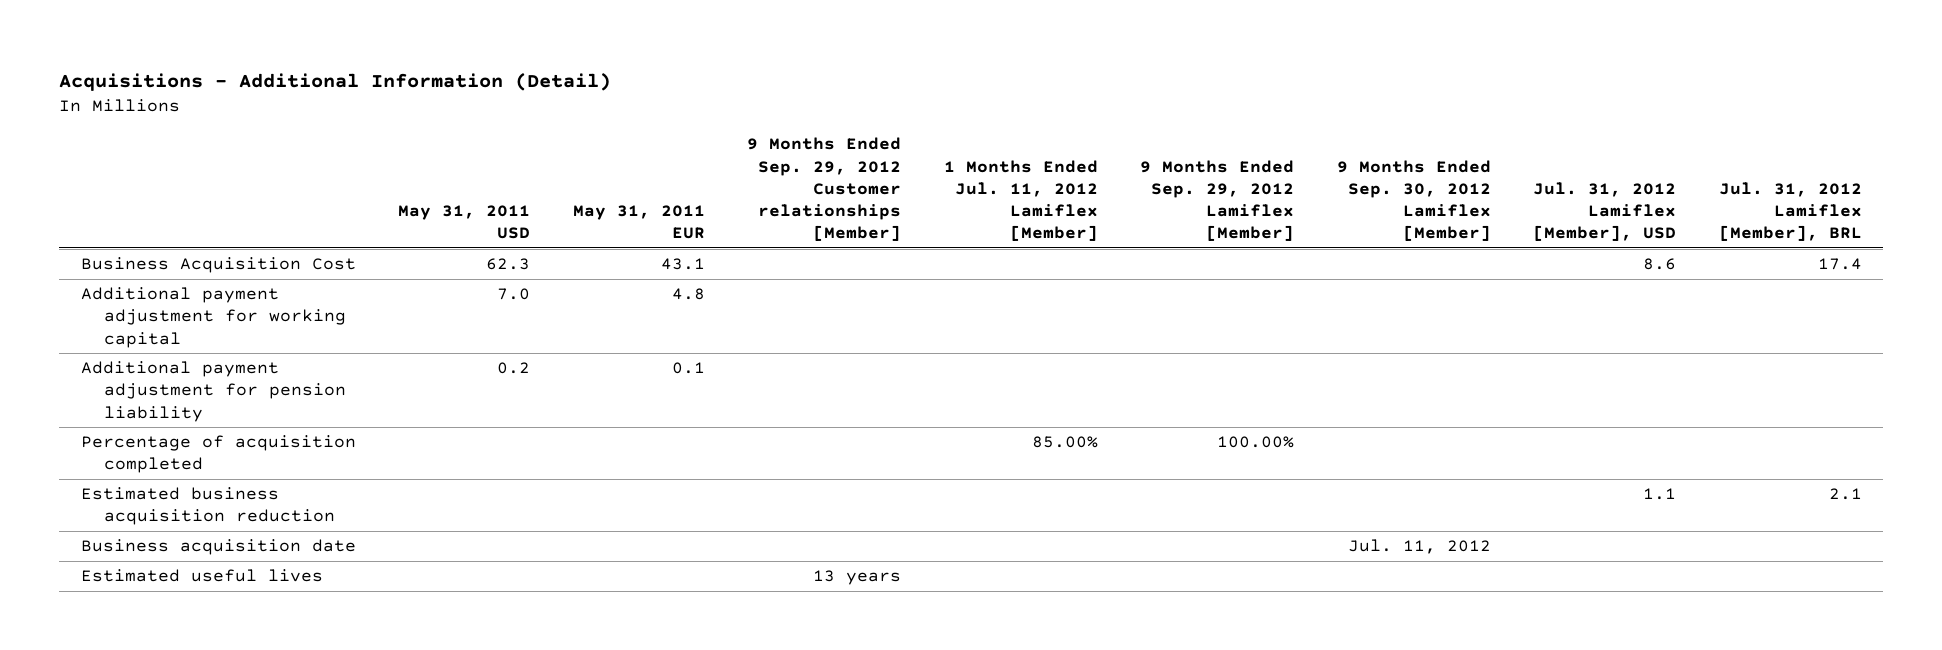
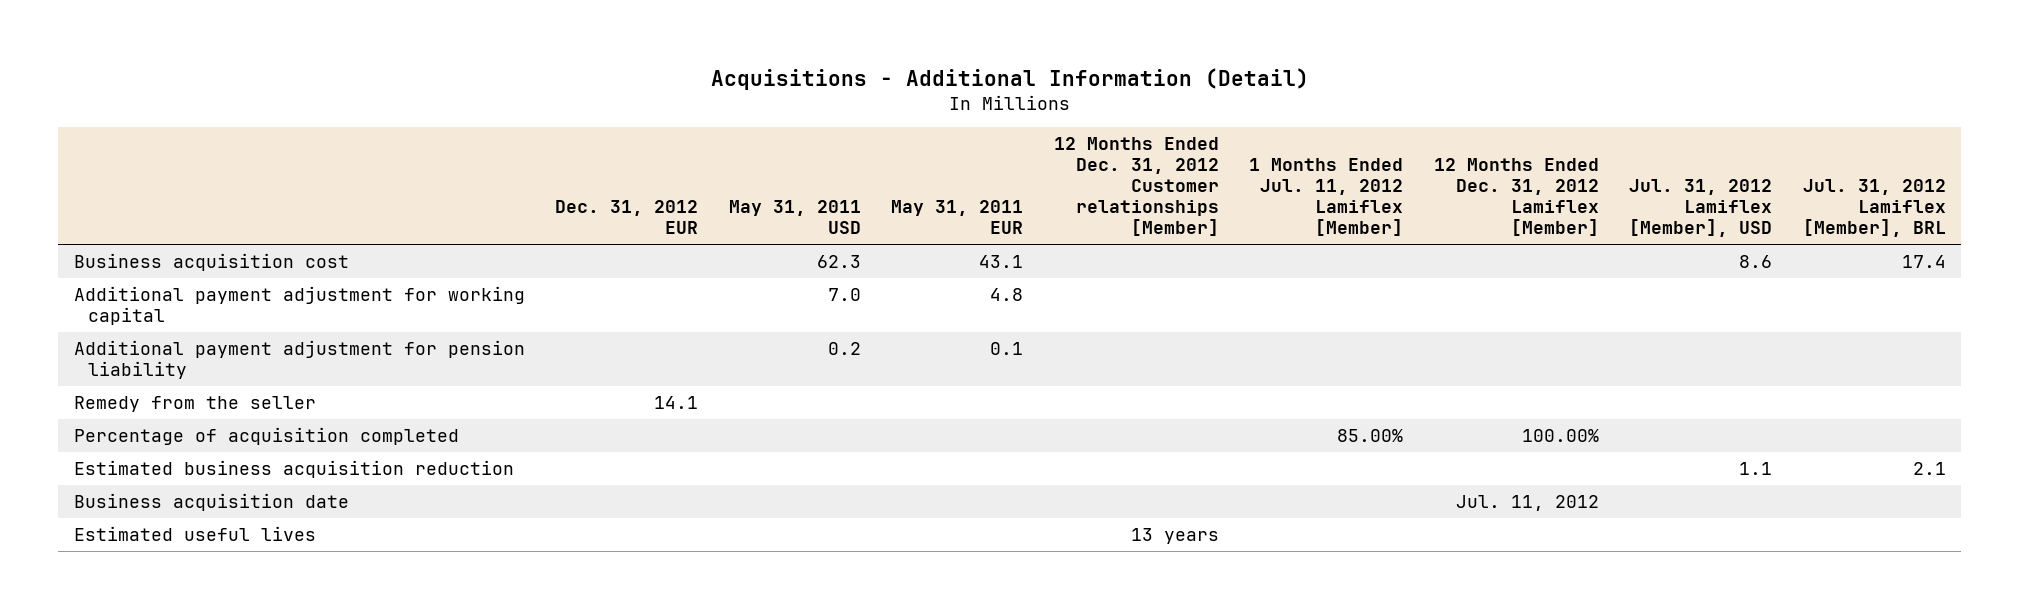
- | May 31, 2011 USD | May 31, 2011 EUR | 9 Months Ended Sep. 29, 2012 Customer relationships [Member] | 1 Months Ended Jul. 11, 2012 Lamiflex [Member] | 9 Months Ended Sep. 29, 2012 Lamiflex [Member] | 9 Months Ended Sep. 30, 2012 Lamiflex [Member] | Jul. 31, 2012 Lamiflex [Member], USD | Jul. 31, 2012 Lamiflex [Member], BRL
+ | Dec. 31, 2012 EUR | May 31, 2011 USD | May 31, 2011 EUR | 12 Months Ended Dec. 31, 2012 Customer relationships [Member] | 1 Months Ended Jul. 11, 2012 Lamiflex [Member] | 12 Months Ended Dec. 31, 2012 Lamiflex [Member] | Jul. 31, 2012 Lamiflex [Member], USD | Jul. 31, 2012 Lamiflex [Member], BRL
- Business Acquisition Cost | 62.3 | 43.1 | | | | | 8.6 | 17.4
+ Business acquisition cost | | 62.3 | 43.1 | | | | 8.6 | 17.4
+ Remedy from the seller | 14.1 | | | | | | |

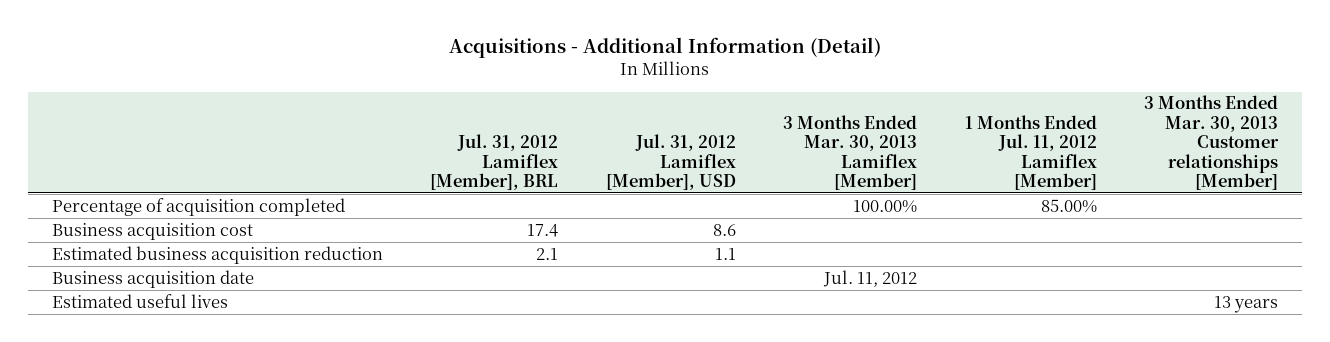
- | Dec. 31, 2012 EUR | May 31, 2011 USD | May 31, 2011 EUR | 12 Months Ended Dec. 31, 2012 Customer relationships [Member] | 1 Months Ended Jul. 11, 2012 Lamiflex [Member] | 12 Months Ended Dec. 31, 2012 Lamiflex [Member] | Jul. 31, 2012 Lamiflex [Member], USD | Jul. 31, 2012 Lamiflex [Member], BRL
+ | Jul. 31, 2012 Lamiflex [Member], BRL | Jul. 31, 2012 Lamiflex [Member], USD | 3 Months Ended Mar. 30, 2013 Lamiflex [Member] | 1 Months Ended Jul. 11, 2012 Lamiflex [Member] | 3 Months Ended Mar. 30, 2013 Customer relationships [Member]
- Additional payment adjustment for working capital | | 7.0 | 4.8 | | | | |
- Additional payment adjustment for pension liability | | 0.2 | 0.1 | | | | |
- Remedy from the seller | 14.1 | | | | | | |
moved down: Business acquisition cost | 17.4 | 8.6 | | |

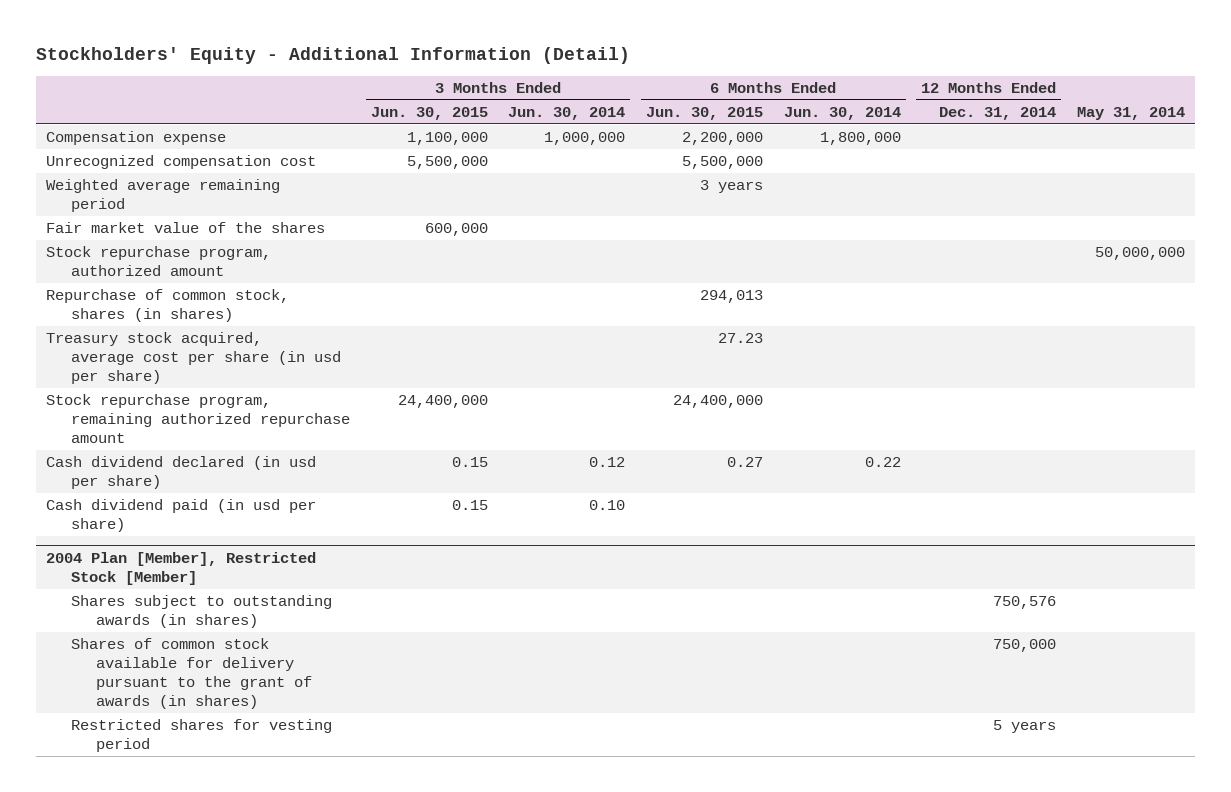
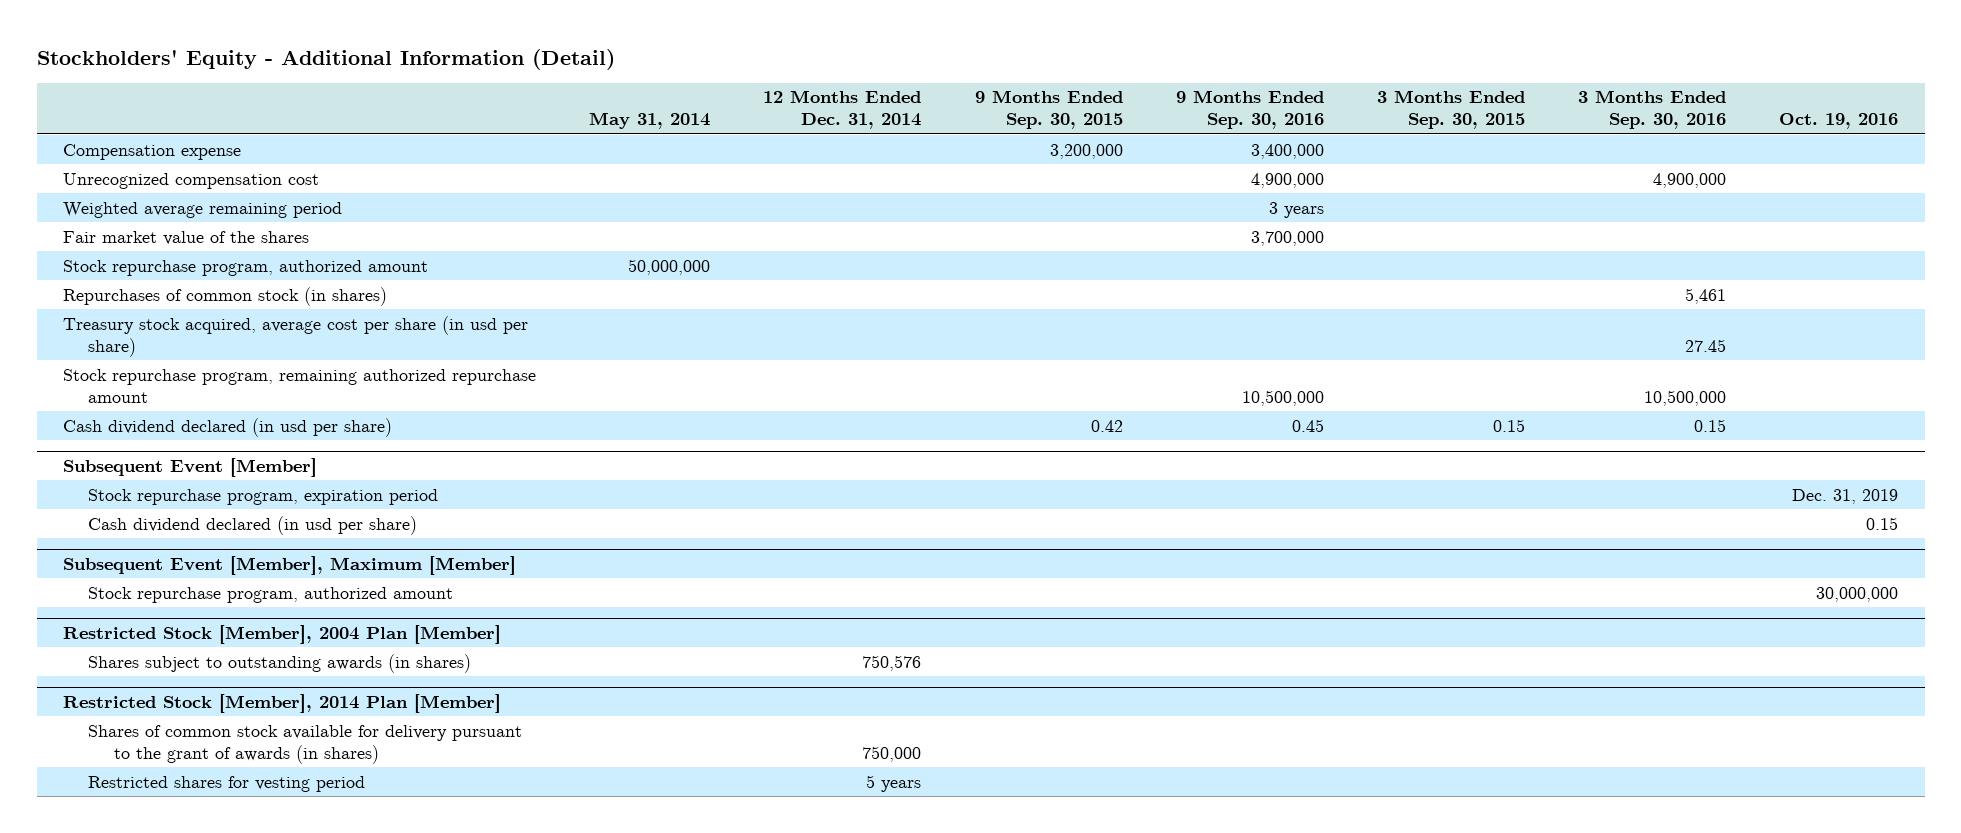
- | 3 Months Ended Jun. 30, 2015 | 3 Months Ended Jun. 30, 2014 | 6 Months Ended Jun. 30, 2015 | 6 Months Ended Jun. 30, 2014 | 12 Months Ended Dec. 31, 2014 | May 31, 2014
+ | May 31, 2014 | 12 Months Ended Dec. 31, 2014 | 9 Months Ended Sep. 30, 2015 | 9 Months Ended Sep. 30, 2016 | 3 Months Ended Sep. 30, 2015 | 3 Months Ended Sep. 30, 2016 | Oct. 19, 2016
- Repurchase of common stock, shares (in shares) | | | 294,013 | | |
+ Repurchases of common stock (in shares) | | | | | | 5,461 |
- Cash dividend paid (in usd per share) | 0.15 | 0.10 | | | |
- 2004 Plan [Member], Restricted Stock [Member]
+ Subsequent Event [Member]
+ Stock repurchase program, expiration period | | | | | | | Dec. 31, 2019
+ Cash dividend declared (in usd per share) | | | | | | | 0.15
+ Subsequent Event [Member], Maximum [Member]
+ Stock repurchase program, authorized amount | | | | | | | 30,000,000
+ Restricted Stock [Member], 2004 Plan [Member]
- Shares of common stock available for delivery pursuant to the grant of awards (in shares) | | | | | 750,000 |
- Restricted shares for vesting period | | | | | 5 years |
+ Restricted Stock [Member], 2014 Plan [Member]
+ Shares of common stock available for delivery pursuant to the grant of awards (in shares) | | 750,000 | | | | |
+ Restricted shares for vesting period | | 5 years | | | | |

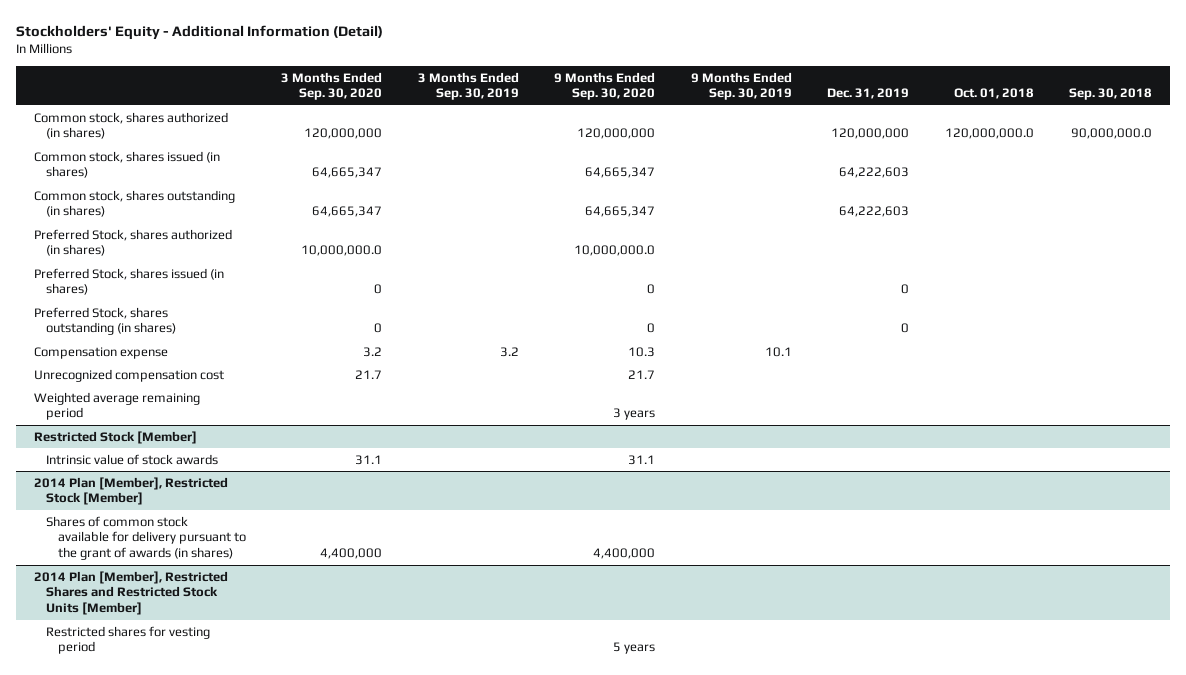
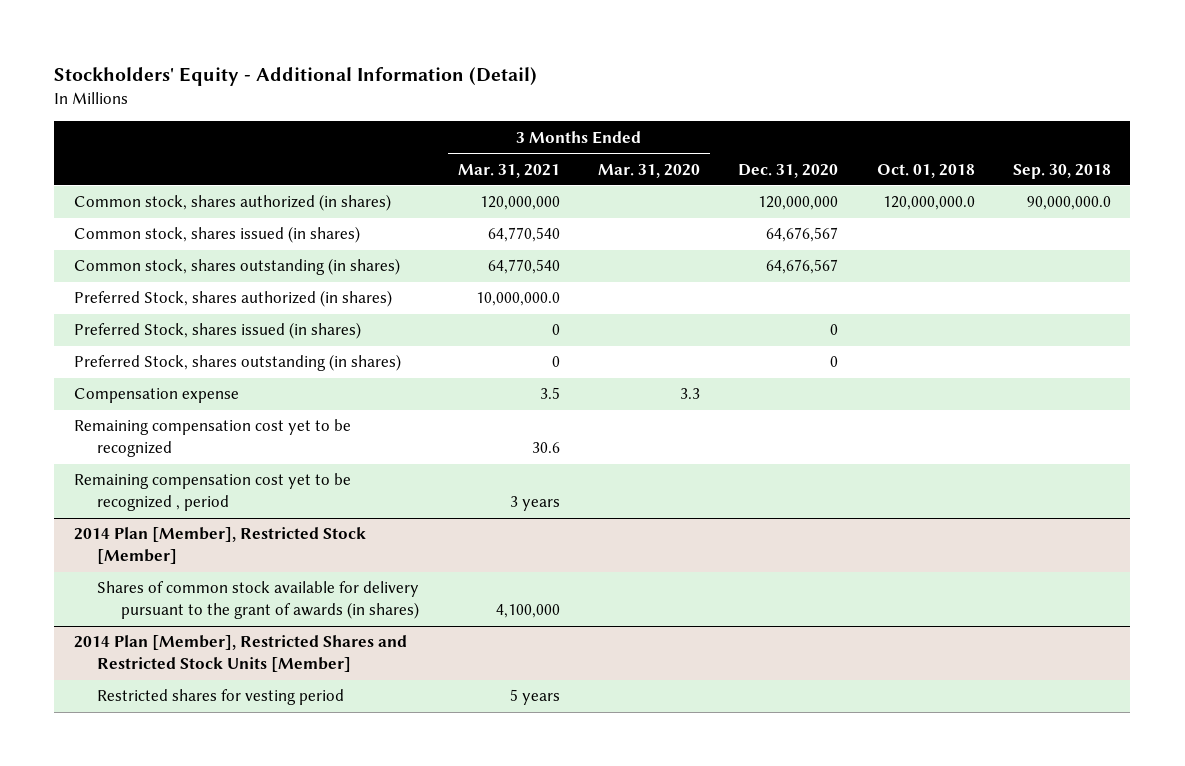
- | 3 Months Ended Sep. 30, 2020 | 3 Months Ended Sep. 30, 2019 | 9 Months Ended Sep. 30, 2020 | 9 Months Ended Sep. 30, 2019 | Dec. 31, 2019 | Oct. 01, 2018 | Sep. 30, 2018
+ | 3 Months Ended Mar. 31, 2021 | 3 Months Ended Mar. 31, 2020 | Dec. 31, 2020 | Oct. 01, 2018 | Sep. 30, 2018
- Unrecognized compensation cost | 21.7 | | 21.7 | | | |
- Weighted average remaining period | | | 3 years | | | |
- Restricted Stock [Member]
- Intrinsic value of stock awards | 31.1 | | 31.1 | | | |
+ Remaining compensation cost yet to be recognized | 30.6 | | | |
+ Remaining compensation cost yet to be recognized , period | 3 years | | | |

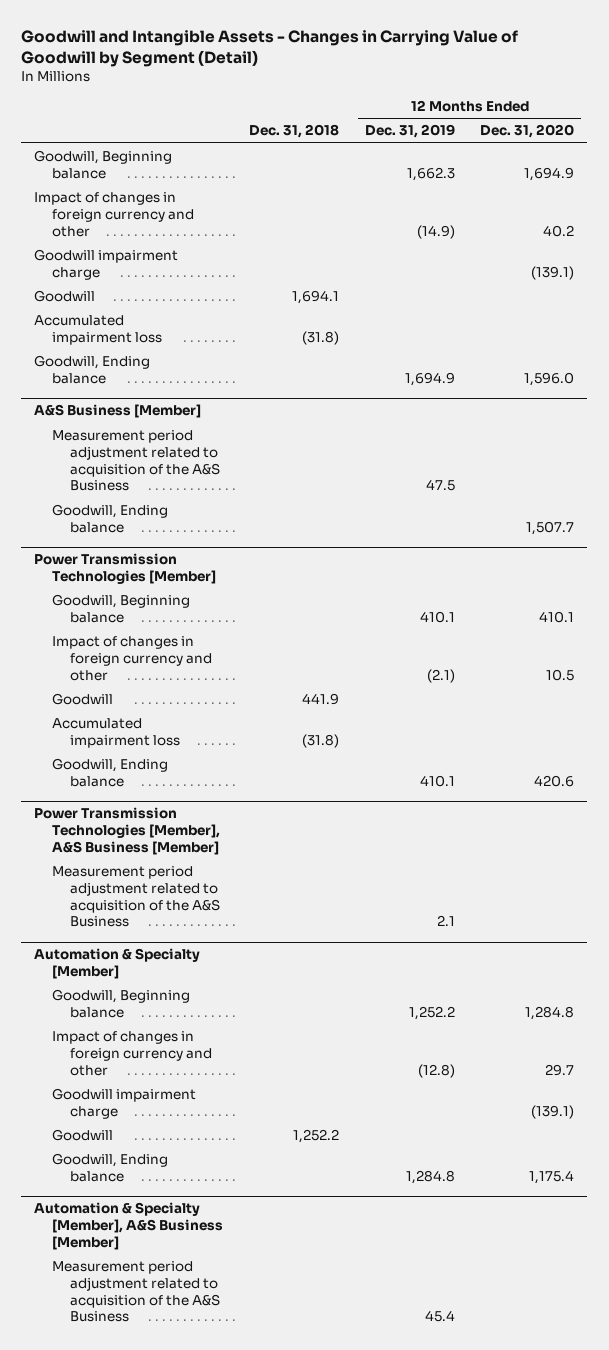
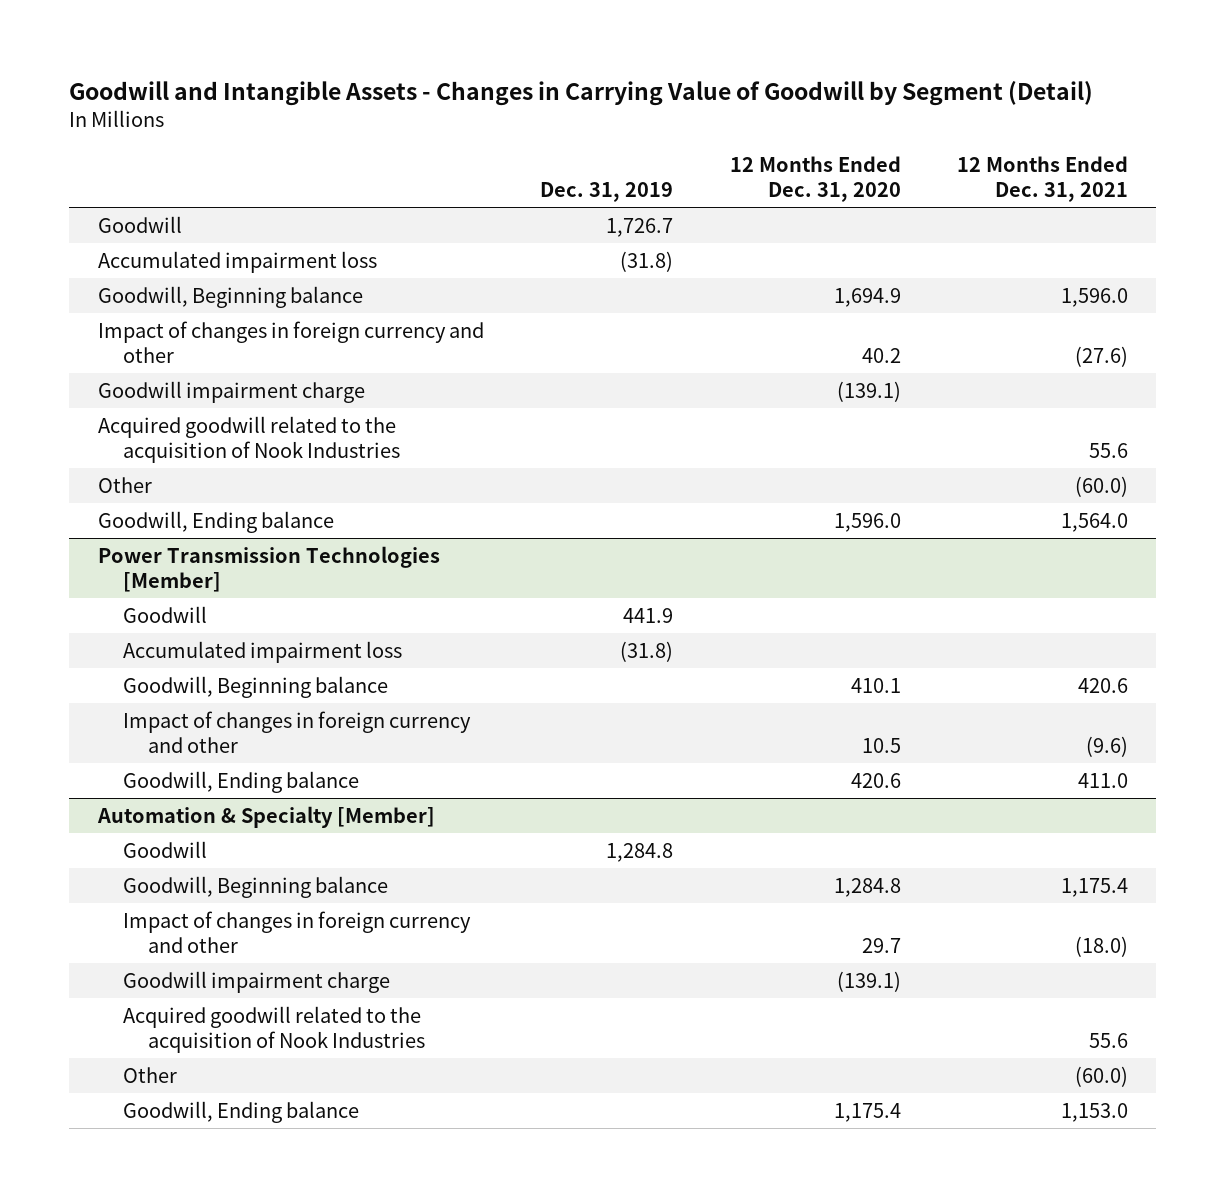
- | Dec. 31, 2018 | 12 Months Ended Dec. 31, 2019 | 12 Months Ended Dec. 31, 2020
+ | Dec. 31, 2019 | 12 Months Ended Dec. 31, 2020 | 12 Months Ended Dec. 31, 2021
moved up: Goodwill | 1,726.7 | |
moved up: Accumulated impairment loss | (31.8) | |
+ Acquired goodwill related to the acquisition of Nook Industries | | | 55.6
+ Other | | | (60.0)
- A&S Business [Member]
- Measurement period adjustment related to acquisition of the A&S Business | | 47.5 |
- Goodwill, Ending balance | | | 1,507.7
@ Power Transmission Technologies [Member]
moved down: Goodwill, Beginning balance | | 410.1 | 420.6
moved down: Impact of changes in foreign currency and other | | 10.5 | (9.6)
- Power Transmission Technologies [Member], A&S Business [Member]
- Measurement period adjustment related to acquisition of the A&S Business | | 2.1 |
@ Automation & Specialty [Member]
moved up: Goodwill | 1,284.8 | |
+ Acquired goodwill related to the acquisition of Nook Industries | | | 55.6
+ Other | | | (60.0)
- Automation & Specialty [Member], A&S Business [Member]
- Measurement period adjustment related to acquisition of the A&S Business | | 45.4 |

